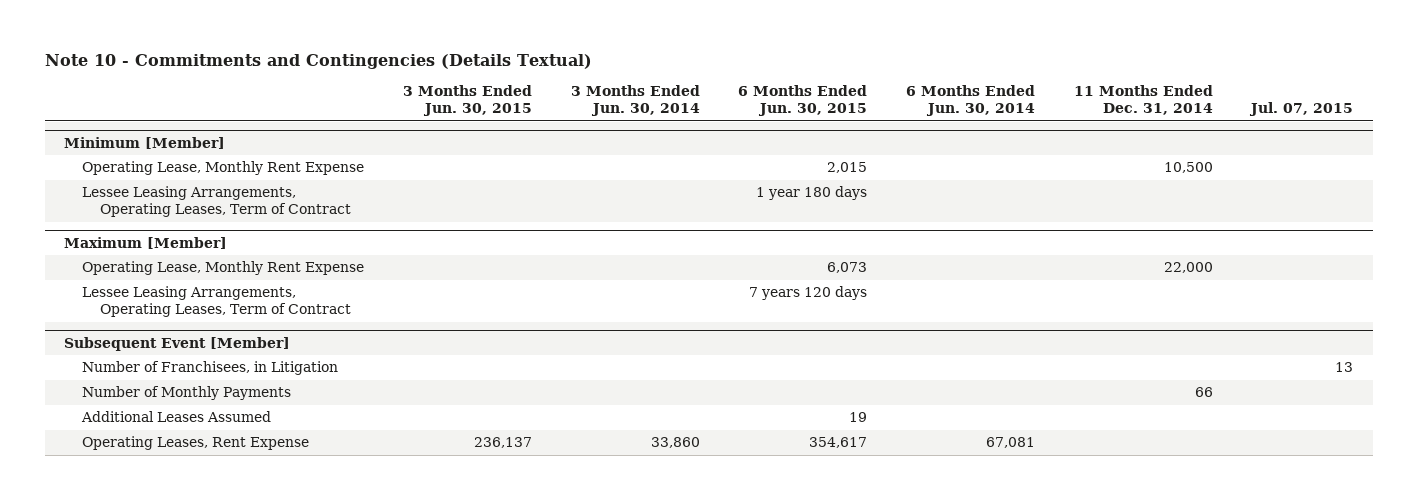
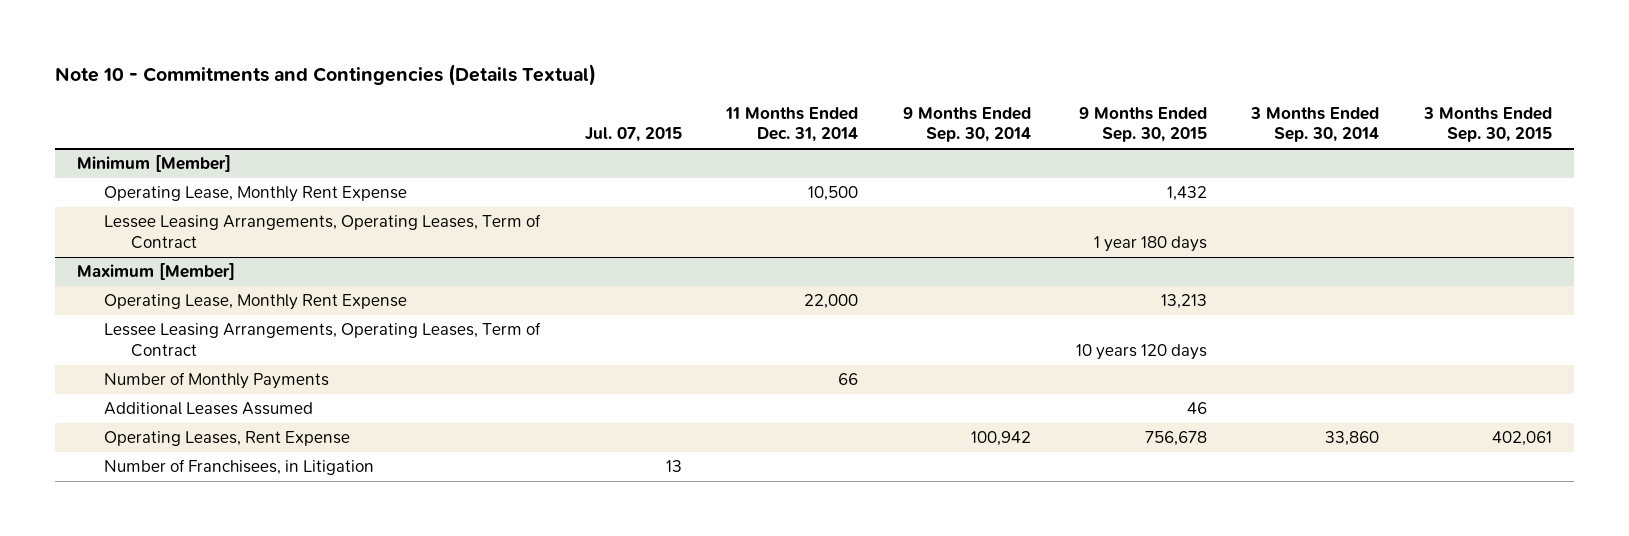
- | 3 Months Ended Jun. 30, 2015 | 3 Months Ended Jun. 30, 2014 | 6 Months Ended Jun. 30, 2015 | 6 Months Ended Jun. 30, 2014 | 11 Months Ended Dec. 31, 2014 | Jul. 07, 2015
+ | Jul. 07, 2015 | 11 Months Ended Dec. 31, 2014 | 9 Months Ended Sep. 30, 2014 | 9 Months Ended Sep. 30, 2015 | 3 Months Ended Sep. 30, 2014 | 3 Months Ended Sep. 30, 2015
- Subsequent Event [Member]
- Number of Franchisees, in Litigation | | | | | | 13
- Number of Monthly Payments | | | | | 66 |
- Additional Leases Assumed | | | 19 | | |
- Operating Leases, Rent Expense | 236,137 | 33,860 | 354,617 | 67,081 | |
@ Maximum [Member]
+ Number of Monthly Payments | | 66 | | | |
+ Additional Leases Assumed | | | | 46 | |
+ Operating Leases, Rent Expense | | | 100,942 | 756,678 | 33,860 | 402,061
+ Number of Franchisees, in Litigation | 13 | | | | |

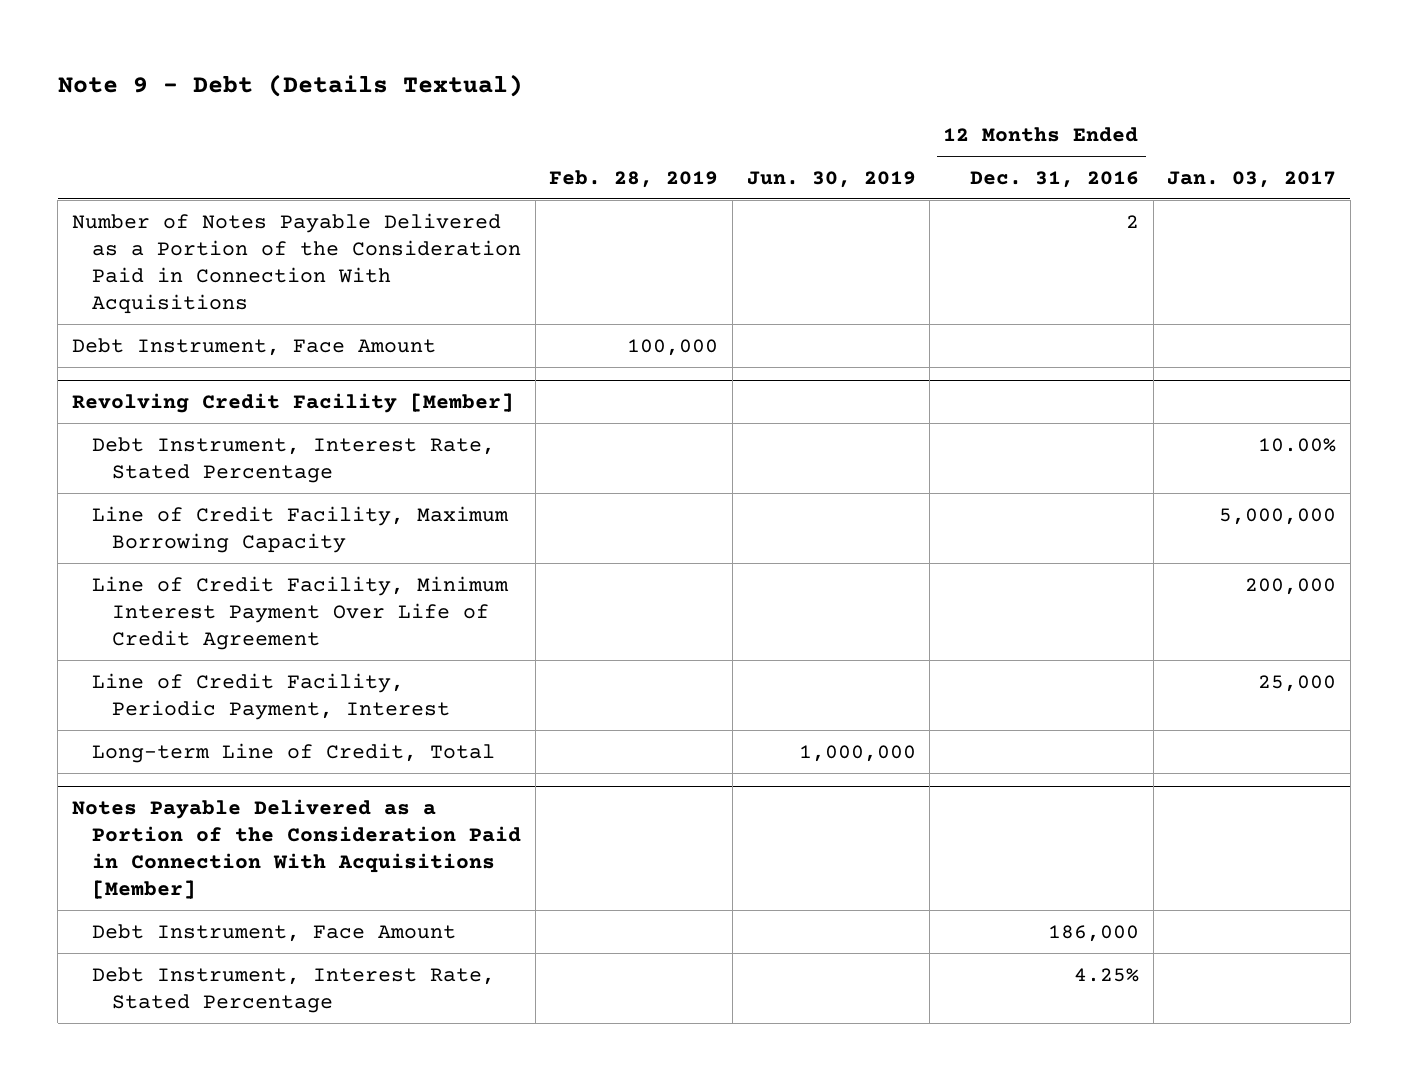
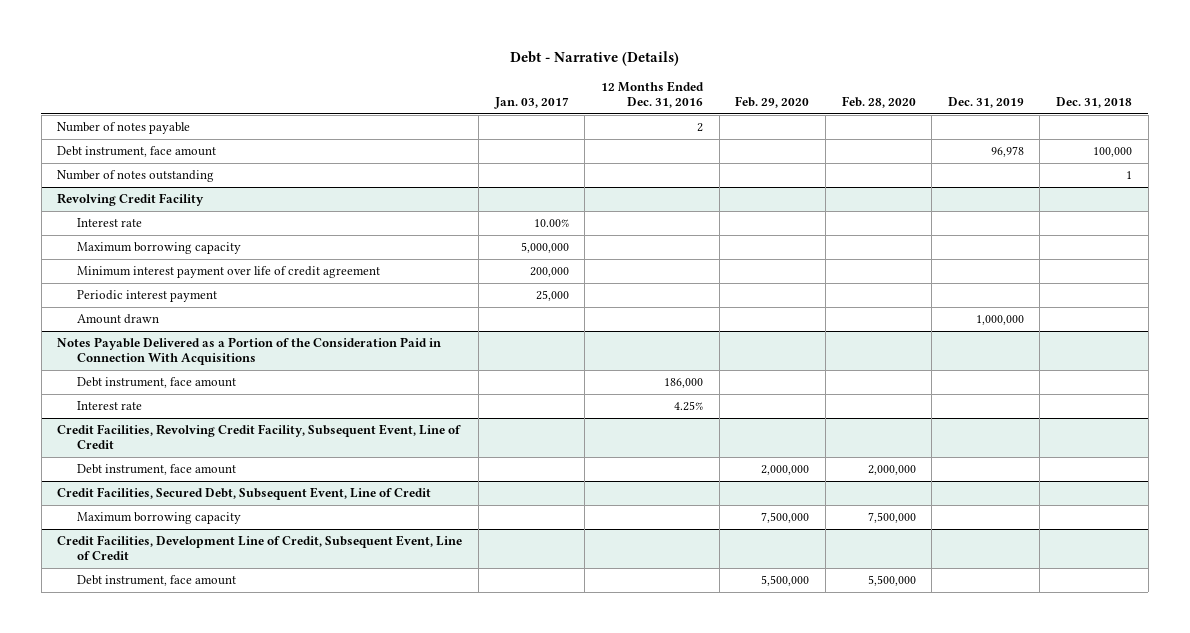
- Note 9 - Debt (Details Textual)
+ Debt - Narrative (Details)
- | Feb. 28, 2019 | Jun. 30, 2019 | 12 Months Ended Dec. 31, 2016 | Jan. 03, 2017
+ | Jan. 03, 2017 | 12 Months Ended Dec. 31, 2016 | Feb. 29, 2020 | Feb. 28, 2020 | Dec. 31, 2019 | Dec. 31, 2018
- Number of Notes Payable Delivered as a Portion of the Consideration Paid in Connection With Acquisitions | | | 2 |
- Debt Instrument, Face Amount | 100,000 | | |
- Revolving Credit Facility [Member]
- Debt Instrument, Interest Rate, Stated Percentage | | | | 10.00%
- Line of Credit Facility, Maximum Borrowing Capacity | | | | 5,000,000
- Line of Credit Facility, Minimum Interest Payment Over Life of Credit Agreement | | | | 200,000
- Line of Credit Facility, Periodic Payment, Interest | | | | 25,000
- Long-term Line of Credit, Total | | 1,000,000 | |
- Notes Payable Delivered as a Portion of the Consideration Paid in Connection With Acquisitions [Member]
- Debt Instrument, Face Amount | | | 186,000 |
- Debt Instrument, Interest Rate, Stated Percentage | | | 4.25% |
+ Number of notes payable | | 2 | | | |
+ Debt instrument, face amount | | | | | 96,978 | 100,000
+ Number of notes outstanding | | | | | | 1
+ Revolving Credit Facility
+ Interest rate | 10.00% | | | | |
+ Maximum borrowing capacity | 5,000,000 | | | | |
+ Minimum interest payment over life of credit agreement | 200,000 | | | | |
+ Periodic interest payment | 25,000 | | | | |
+ Amount drawn | | | | | 1,000,000 |
+ Notes Payable Delivered as a Portion of the Consideration Paid in Connection With Acquisitions
+ Debt instrument, face amount | | 186,000 | | | |
+ Interest rate | | 4.25% | | | |
+ Credit Facilities, Revolving Credit Facility, Subsequent Event, Line of Credit
+ Debt instrument, face amount | | | 2,000,000 | 2,000,000 | |
+ Credit Facilities, Secured Debt, Subsequent Event, Line of Credit
+ Maximum borrowing capacity | | | 7,500,000 | 7,500,000 | |
+ Credit Facilities, Development Line of Credit, Subsequent Event, Line of Credit
+ Debt instrument, face amount | | | 5,500,000 | 5,500,000 | |

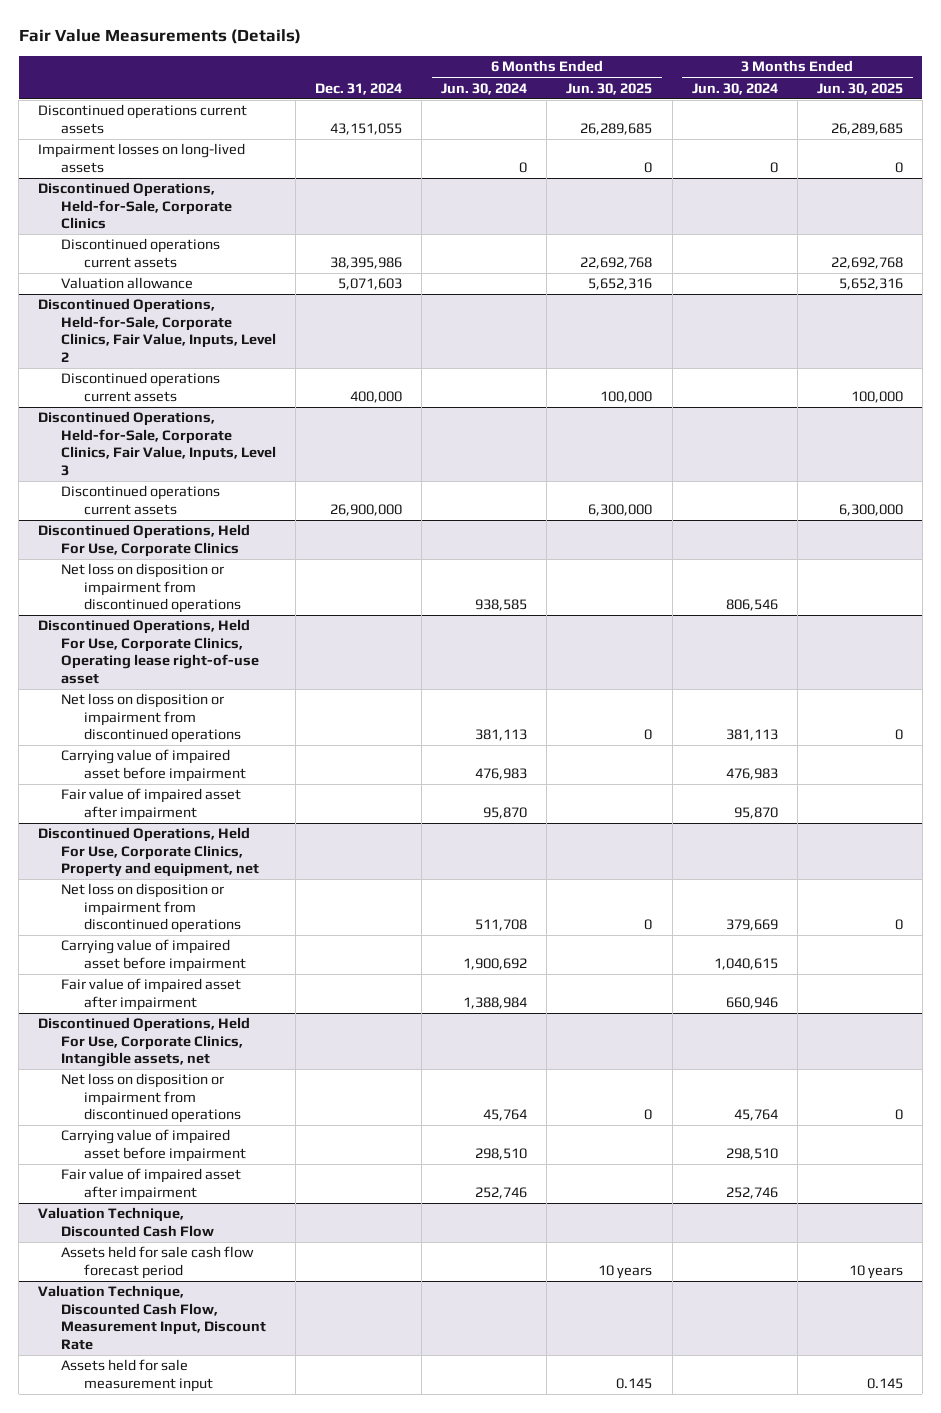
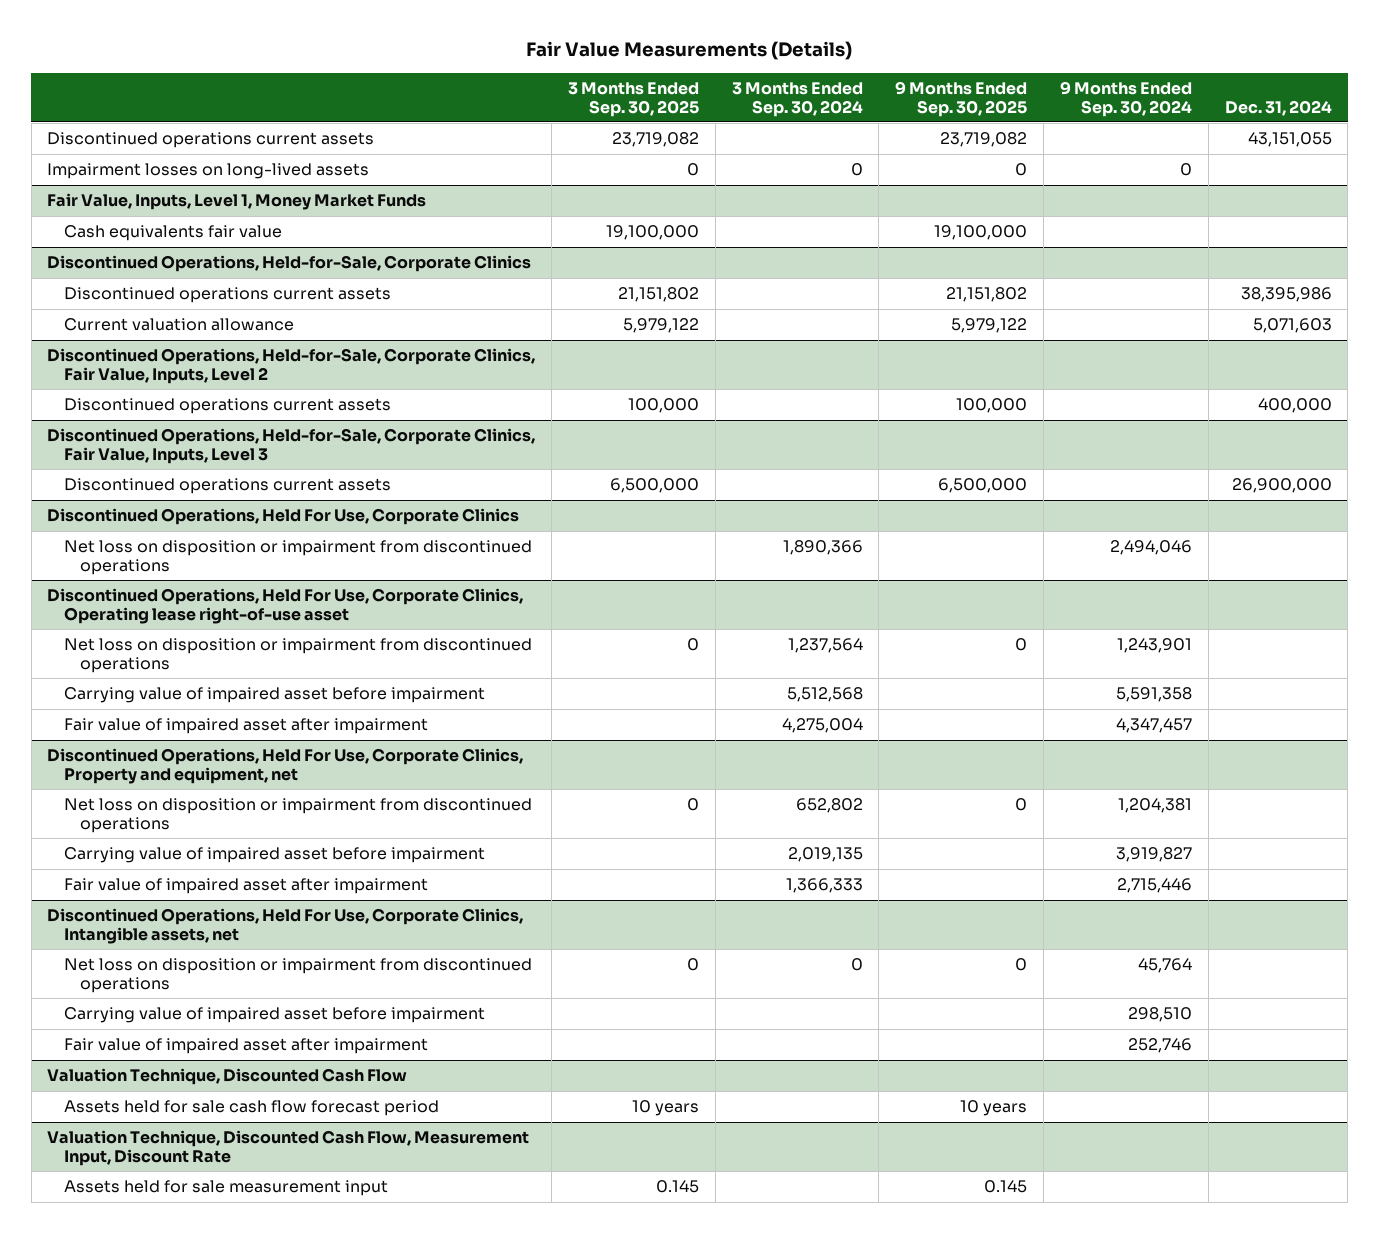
- | Dec. 31, 2024 | 6 Months Ended Jun. 30, 2024 | 6 Months Ended Jun. 30, 2025 | 3 Months Ended Jun. 30, 2024 | 3 Months Ended Jun. 30, 2025
+ | 3 Months Ended Sep. 30, 2025 | 3 Months Ended Sep. 30, 2024 | 9 Months Ended Sep. 30, 2025 | 9 Months Ended Sep. 30, 2024 | Dec. 31, 2024
+ Fair Value, Inputs, Level 1, Money Market Funds
+ Cash equivalents fair value | 19,100,000 | | 19,100,000 | |
@ Discontinued Operations, Held-for-Sale, Corporate Clinics
- Valuation allowance | 5,071,603 | | 5,652,316 | | 5,652,316
+ Current valuation allowance | 5,979,122 | | 5,979,122 | | 5,071,603

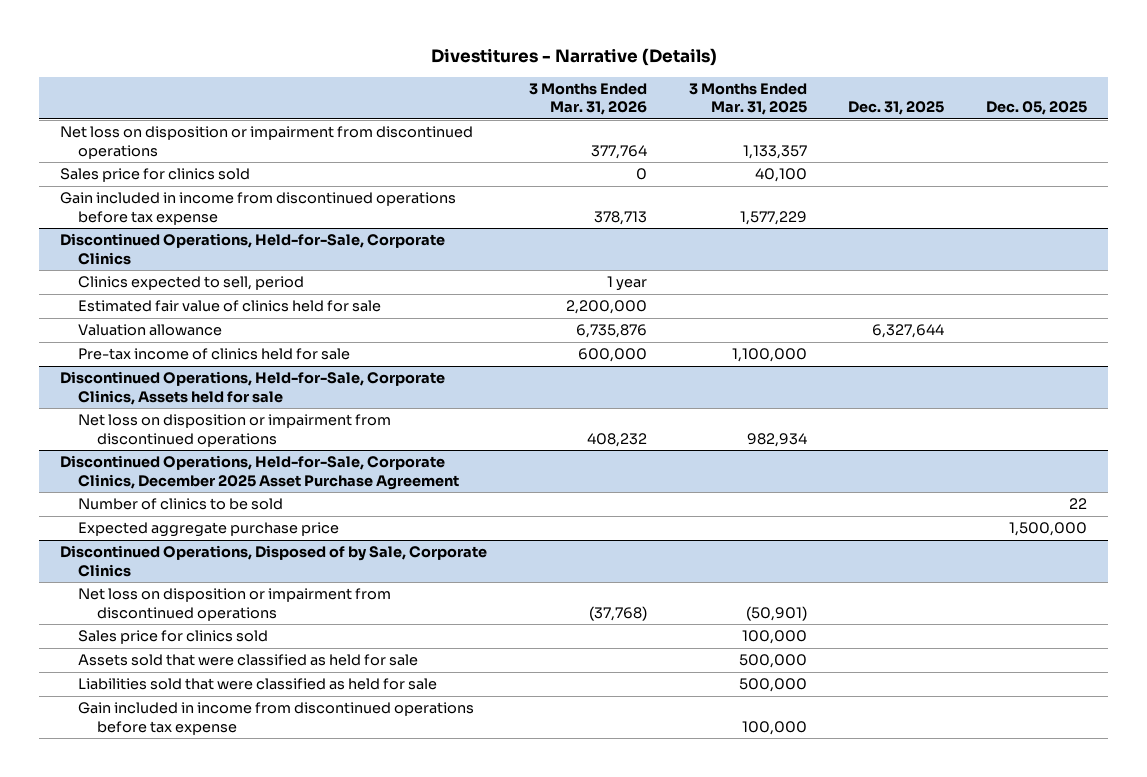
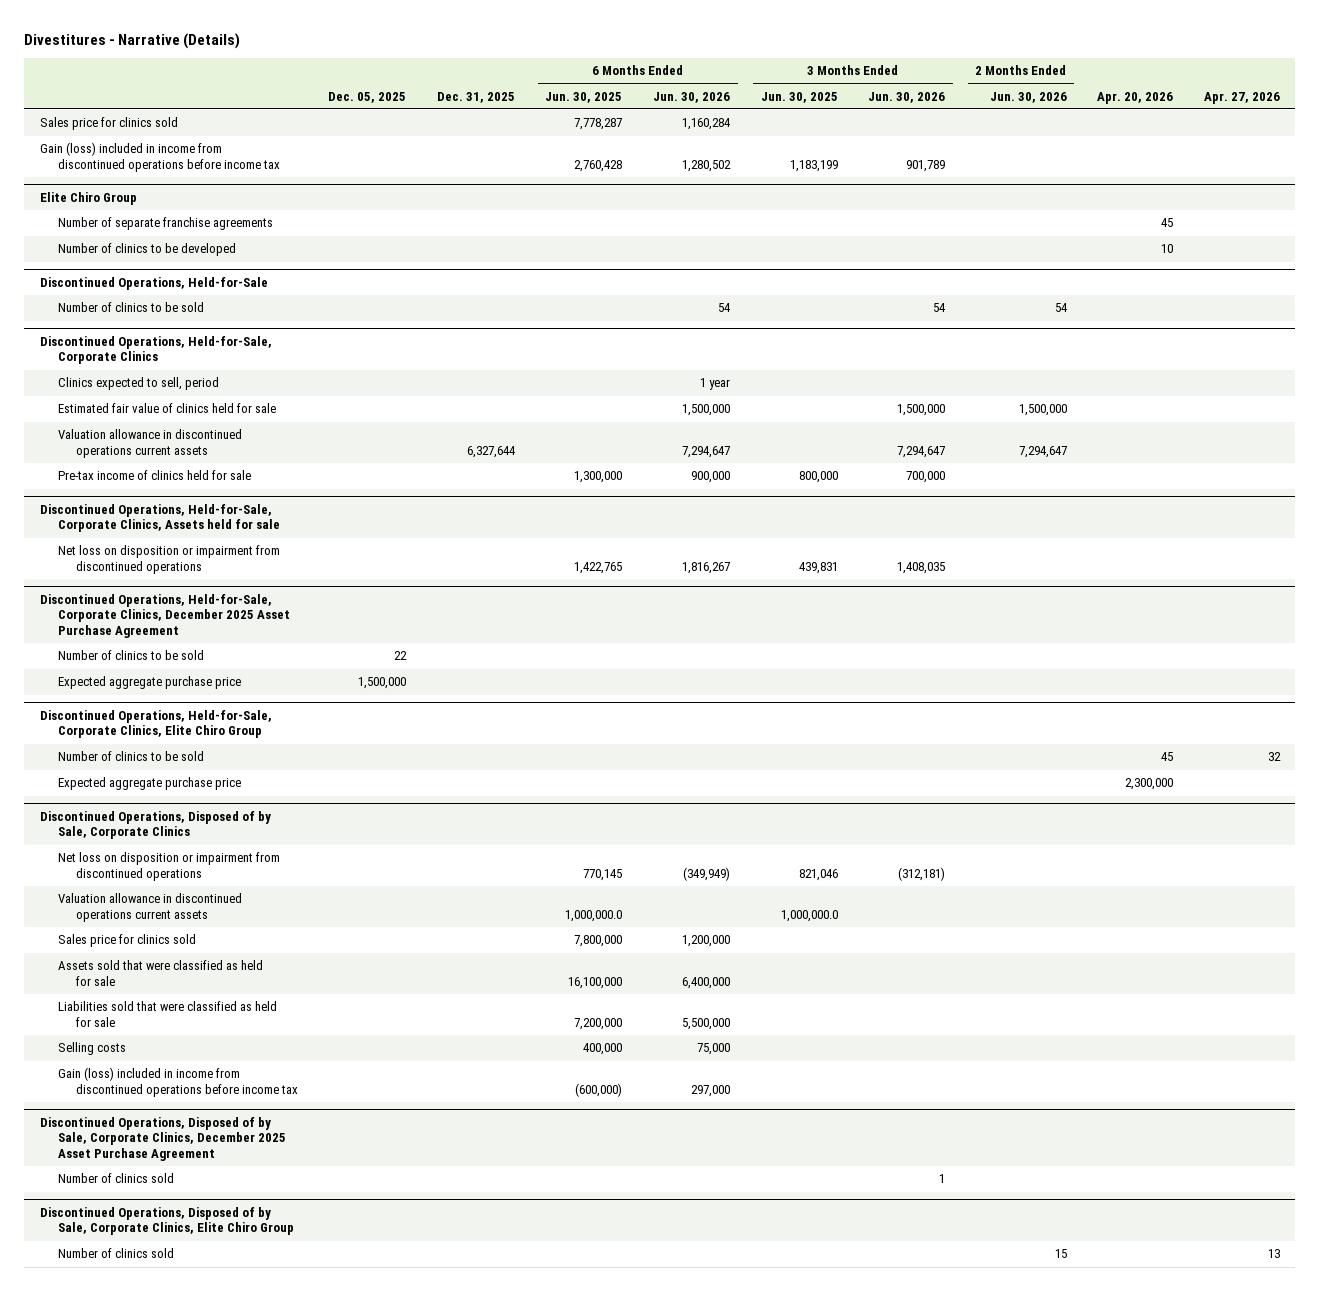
- | 3 Months Ended Mar. 31, 2026 | 3 Months Ended Mar. 31, 2025 | Dec. 31, 2025 | Dec. 05, 2025
+ | Dec. 05, 2025 | Dec. 31, 2025 | 6 Months Ended Jun. 30, 2025 | 6 Months Ended Jun. 30, 2026 | 3 Months Ended Jun. 30, 2025 | 3 Months Ended Jun. 30, 2026 | 2 Months Ended Jun. 30, 2026 | Apr. 20, 2026 | Apr. 27, 2026
- Net loss on disposition or impairment from discontinued operations | 377,764 | 1,133,357 | |
- Gain included in income from discontinued operations before tax expense | 378,713 | 1,577,229 | |
+ Gain (loss) included in income from discontinued operations before income tax | | | 2,760,428 | 1,280,502 | 1,183,199 | 901,789 | | |
+ Elite Chiro Group
+ Number of separate franchise agreements | | | | | | | | 45 |
+ Number of clinics to be developed | | | | | | | | 10 |
+ Discontinued Operations, Held-for-Sale
+ Number of clinics to be sold | | | | 54 | | 54 | 54 | |
@ Discontinued Operations, Held-for-Sale, Corporate Clinics
- Valuation allowance | 6,735,876 | | 6,327,644 |
+ Valuation allowance in discontinued operations current assets | | 6,327,644 | | 7,294,647 | | 7,294,647 | 7,294,647 | |
+ Discontinued Operations, Held-for-Sale, Corporate Clinics, Elite Chiro Group
+ Number of clinics to be sold | | | | | | | | 45 | 32
+ Expected aggregate purchase price | | | | | | | | 2,300,000 |
@ Discontinued Operations, Disposed of by Sale, Corporate Clinics
+ Valuation allowance in discontinued operations current assets | | | 1,000,000.0 | | 1,000,000.0 | | | |
- Gain included in income from discontinued operations before tax expense | | 100,000 | |
+ Selling costs | | | 400,000 | 75,000 | | | | |
+ Gain (loss) included in income from discontinued operations before income tax | | | (600,000) | 297,000 | | | | |
+ Discontinued Operations, Disposed of by Sale, Corporate Clinics, December 2025 Asset Purchase Agreement
+ Number of clinics sold | | | | | | 1 | | |
+ Discontinued Operations, Disposed of by Sale, Corporate Clinics, Elite Chiro Group
+ Number of clinics sold | | | | | | | 15 | | 13

